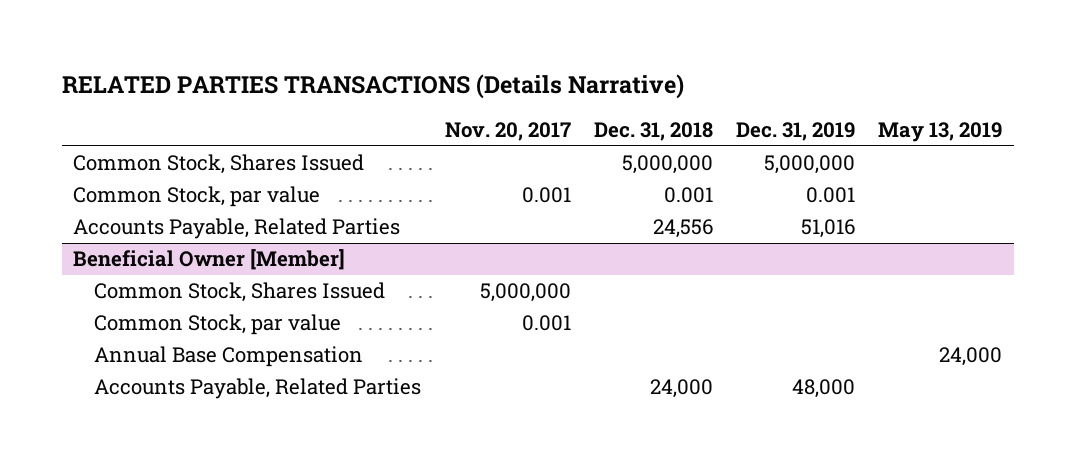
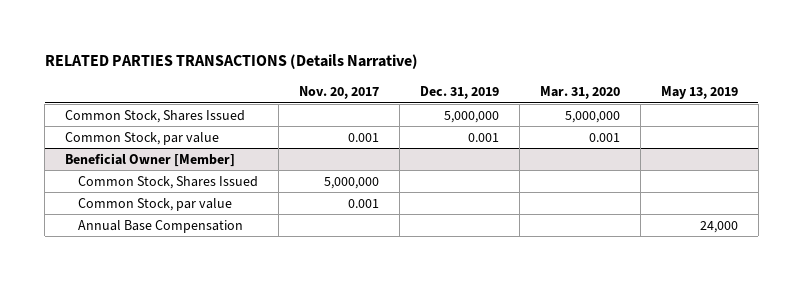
- | Nov. 20, 2017 | Dec. 31, 2018 | Dec. 31, 2019 | May 13, 2019
+ | Nov. 20, 2017 | Dec. 31, 2019 | Mar. 31, 2020 | May 13, 2019
- Accounts Payable, Related Parties | | 24,556 | 51,016 |
@ Beneficial Owner [Member]
- Accounts Payable, Related Parties | | 24,000 | 48,000 |

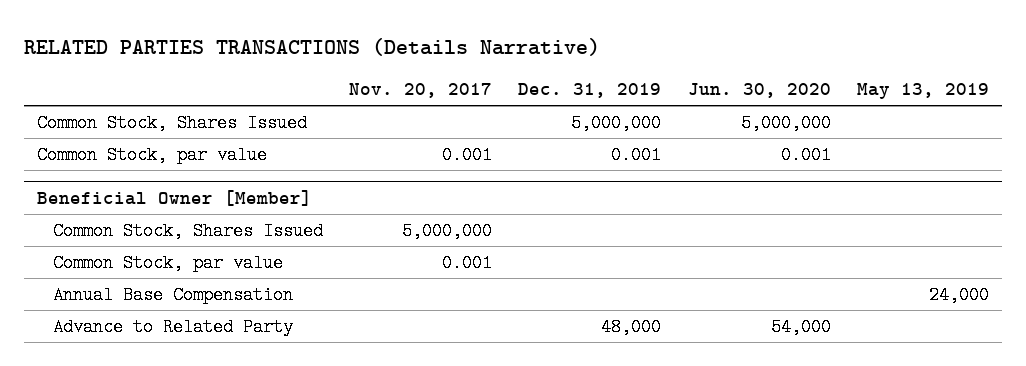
- | Nov. 20, 2017 | Dec. 31, 2019 | Mar. 31, 2020 | May 13, 2019
+ | Nov. 20, 2017 | Dec. 31, 2019 | Jun. 30, 2020 | May 13, 2019
@ Beneficial Owner [Member]
+ Advance to Related Party | | 48,000 | 54,000 |

